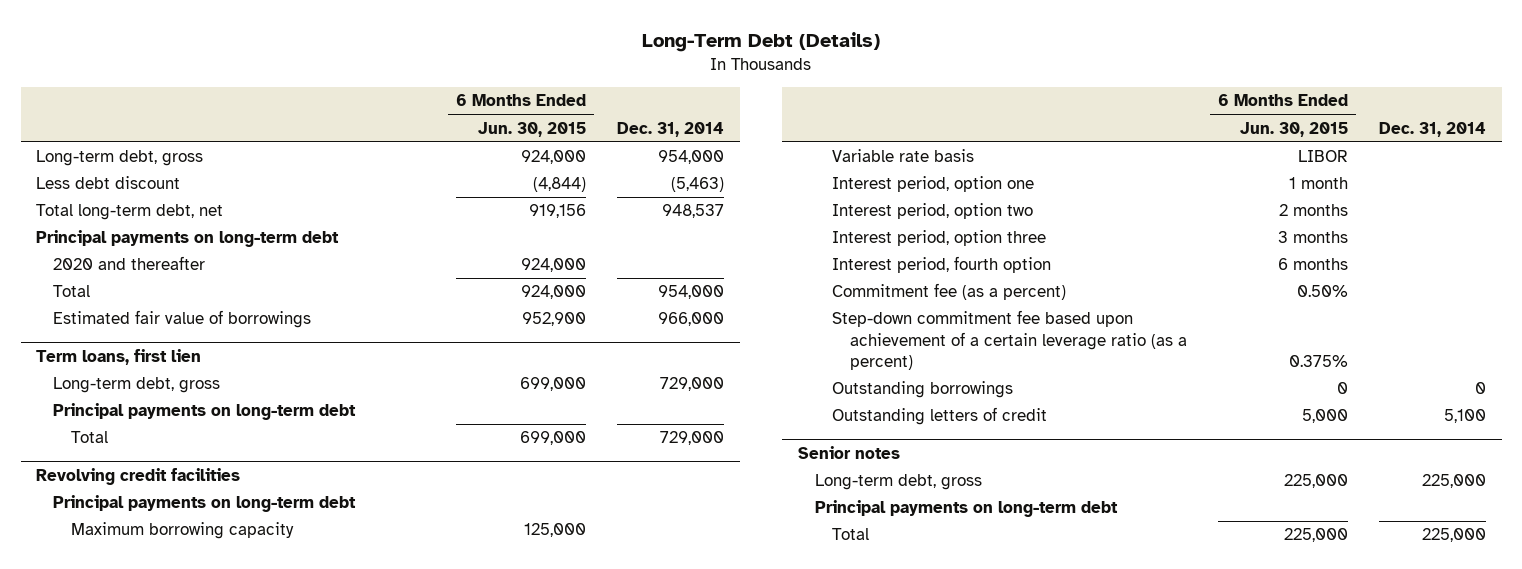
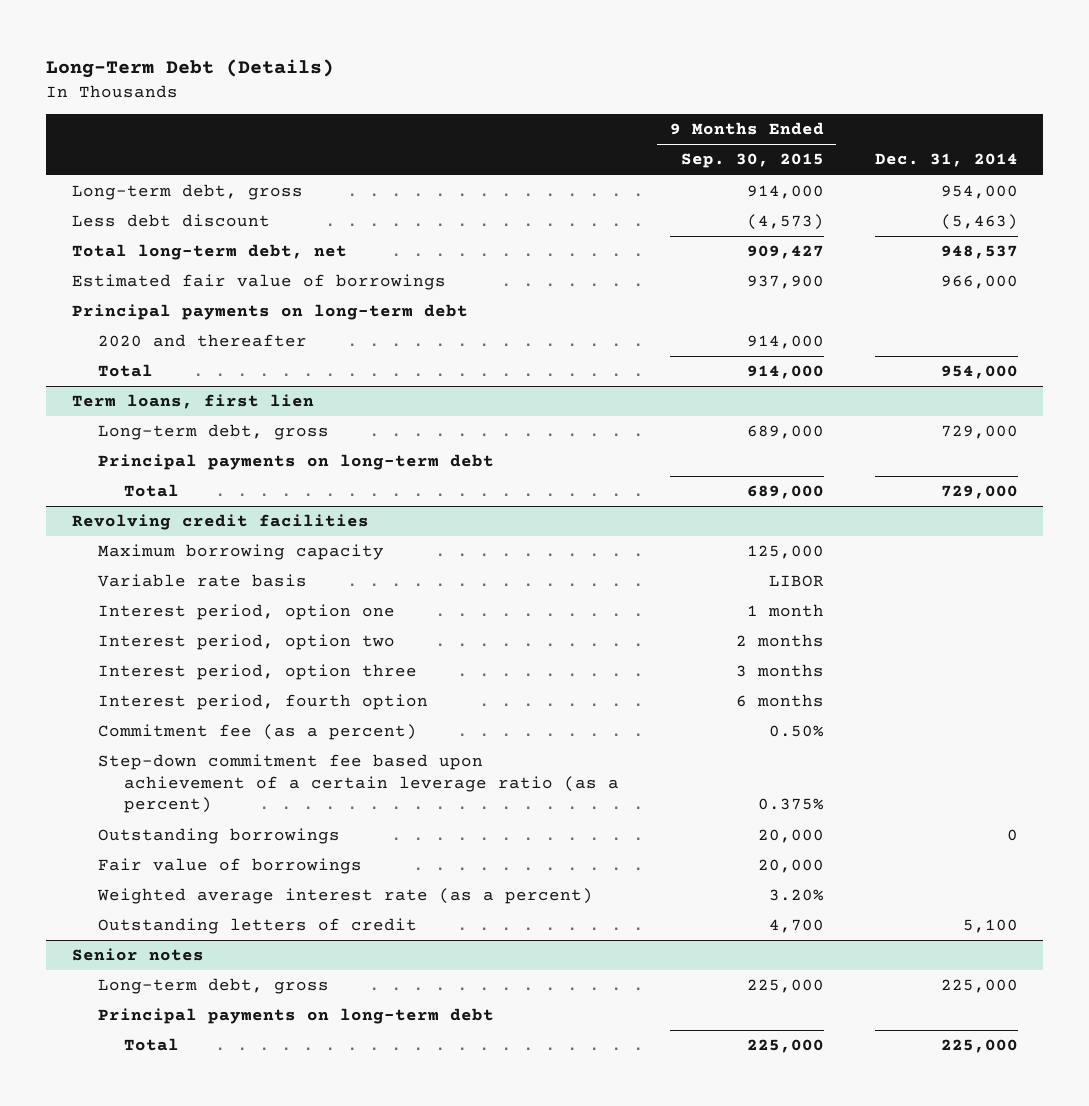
- | 6 Months Ended Jun. 30, 2015 | Dec. 31, 2014
+ | 9 Months Ended Sep. 30, 2015 | Dec. 31, 2014
moved up: Estimated fair value of borrowings | 937,900 | 966,000
@ Revolving credit facilities
- Principal payments on long-term debt
+ Fair value of borrowings | 20,000 |
+ Weighted average interest rate (as a percent) | 3.20% |

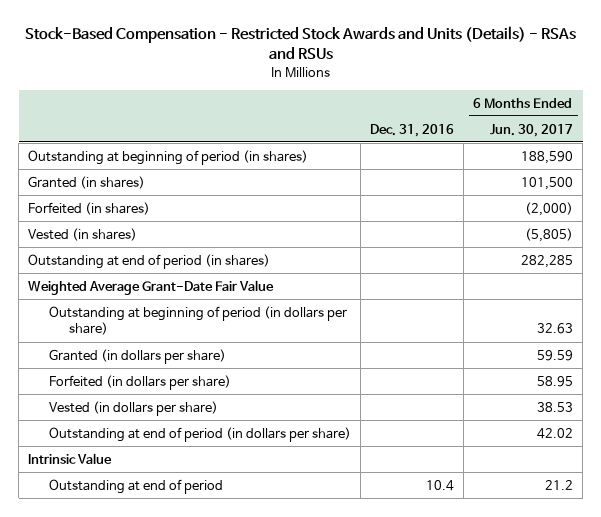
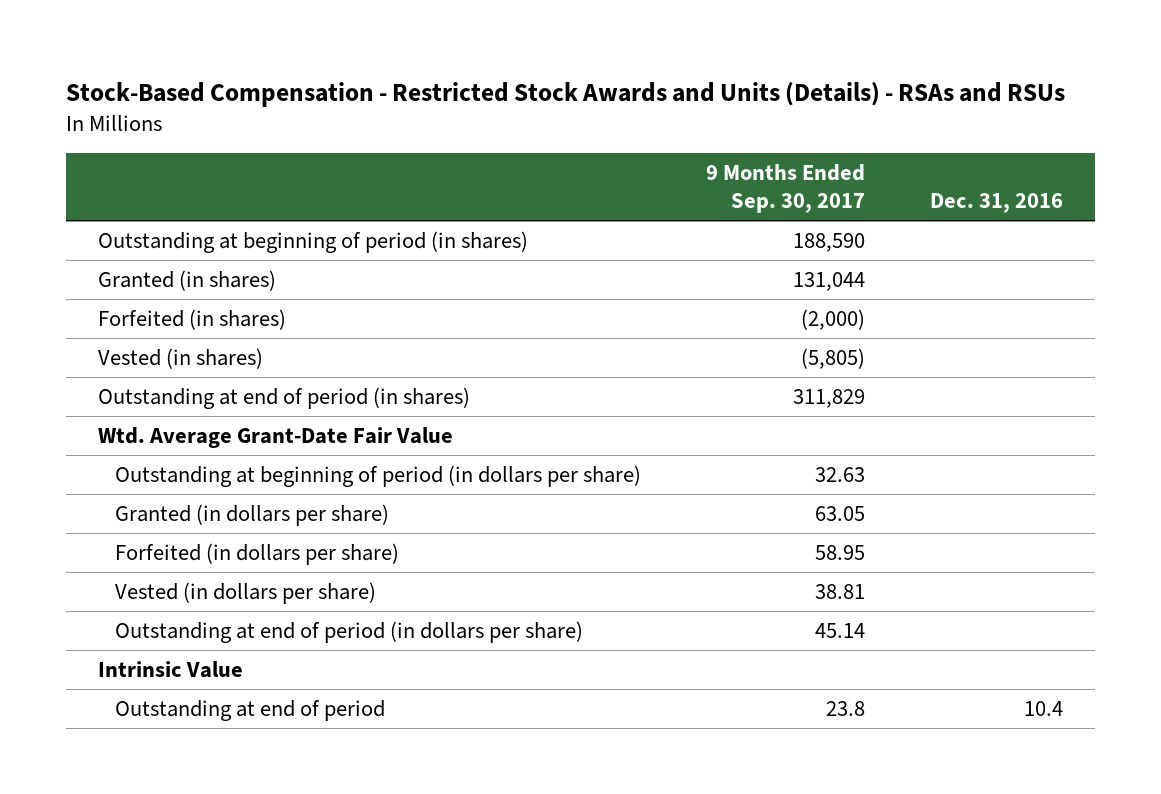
- | Dec. 31, 2016 | 6 Months Ended Jun. 30, 2017
+ | 9 Months Ended Sep. 30, 2017 | Dec. 31, 2016
- Weighted Average Grant-Date Fair Value
+ Wtd. Average Grant-Date Fair Value

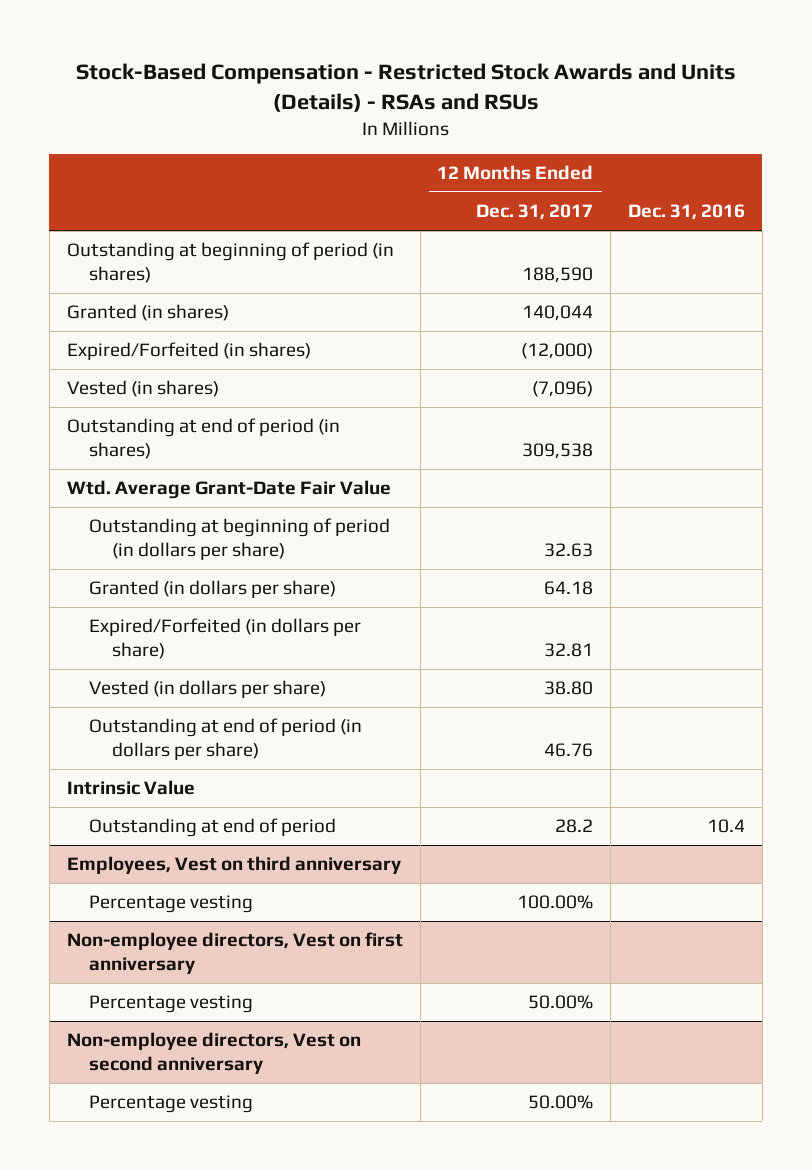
- | 9 Months Ended Sep. 30, 2017 | Dec. 31, 2016
+ | 12 Months Ended Dec. 31, 2017 | Dec. 31, 2016
- Forfeited (in shares) | (2,000) |
+ Expired/Forfeited (in shares) | (12,000) |
- Forfeited (in dollars per share) | 58.95 |
+ Expired/Forfeited (in dollars per share) | 32.81 |
+ Employees, Vest on third anniversary
+ Percentage vesting | 100.00% |
+ Non-employee directors, Vest on first anniversary
+ Percentage vesting | 50.00% |
+ Non-employee directors, Vest on second anniversary
+ Percentage vesting | 50.00% |

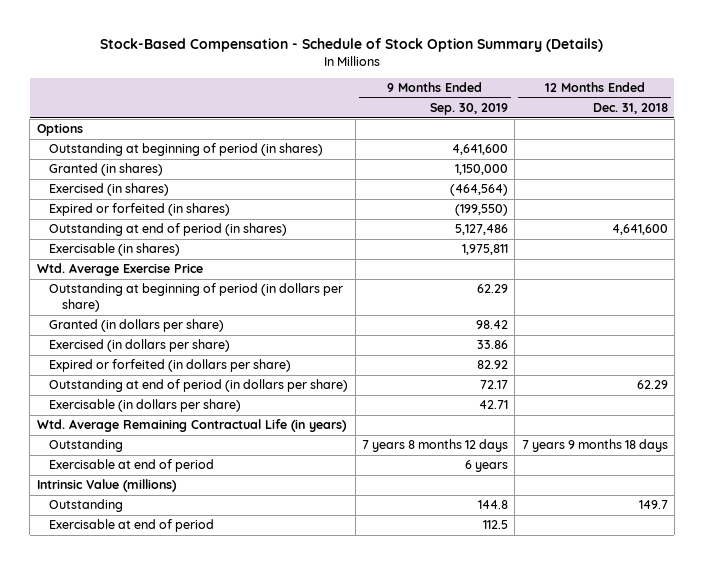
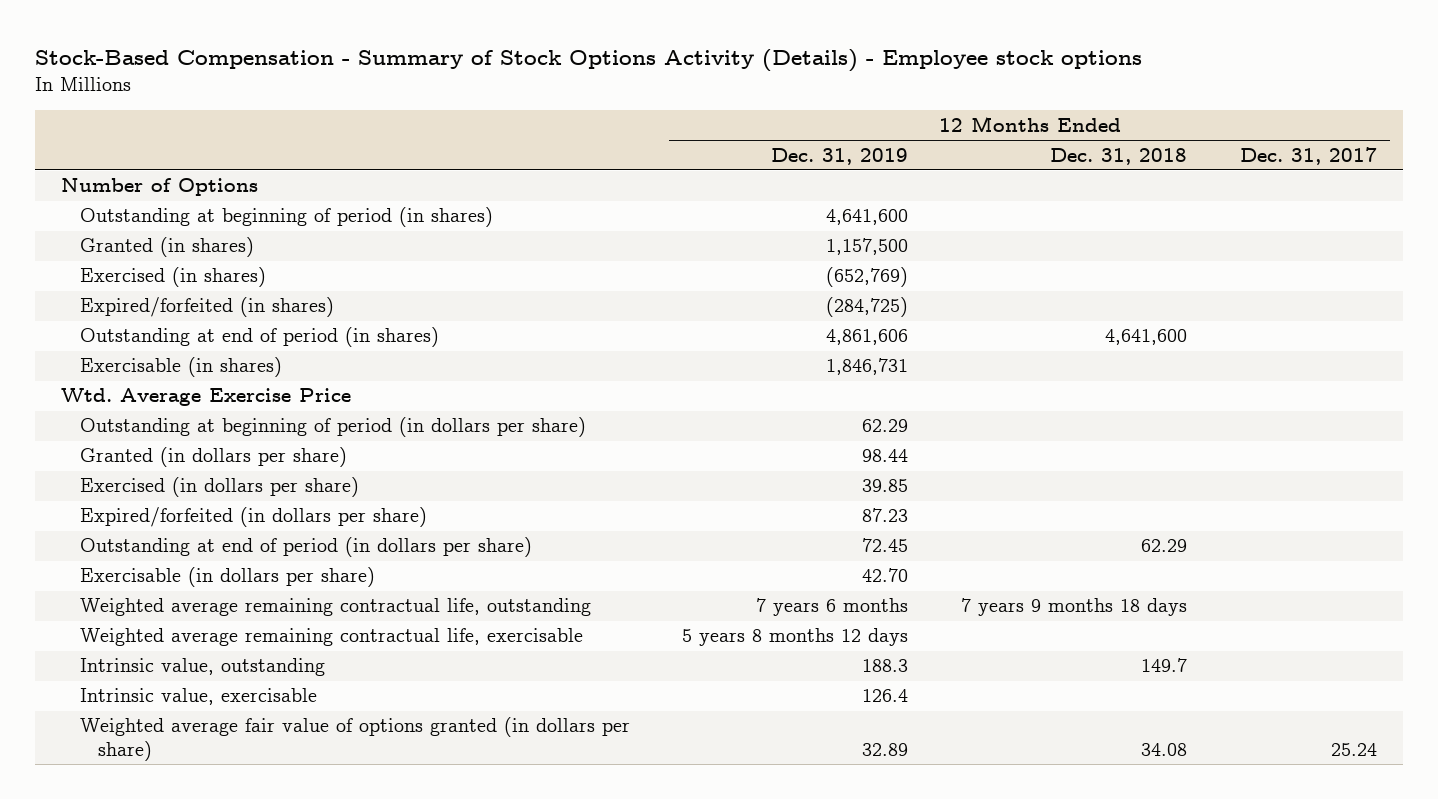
- Stock-Based Compensation - Schedule of Stock Option Summary (Details)
+ Stock-Based Compensation - Summary of Stock Options Activity (Details) - Employee stock options
- | 9 Months Ended Sep. 30, 2019 | 12 Months Ended Dec. 31, 2018
+ | 12 Months Ended Dec. 31, 2019 | 12 Months Ended Dec. 31, 2018 | 12 Months Ended Dec. 31, 2017
- Options
+ Number of Options
- Expired or forfeited (in shares) | (199,550) |
+ Expired/forfeited (in shares) | (284,725) | |
- Expired or forfeited (in dollars per share) | 82.92 |
+ Expired/forfeited (in dollars per share) | 87.23 | |
- Wtd. Average Remaining Contractual Life (in years)
- Outstanding | 7 years 8 months 12 days | 7 years 9 months 18 days
- Exercisable at end of period | 6 years |
- Intrinsic Value (millions)
- Outstanding | 144.8 | 149.7
- Exercisable at end of period | 112.5 |
+ Weighted average remaining contractual life, outstanding | 7 years 6 months | 7 years 9 months 18 days |
+ Weighted average remaining contractual life, exercisable | 5 years 8 months 12 days | |
+ Intrinsic value, outstanding | 188.3 | 149.7 |
+ Intrinsic value, exercisable | 126.4 | |
+ Weighted average fair value of options granted (in dollars per share) | 32.89 | 34.08 | 25.24

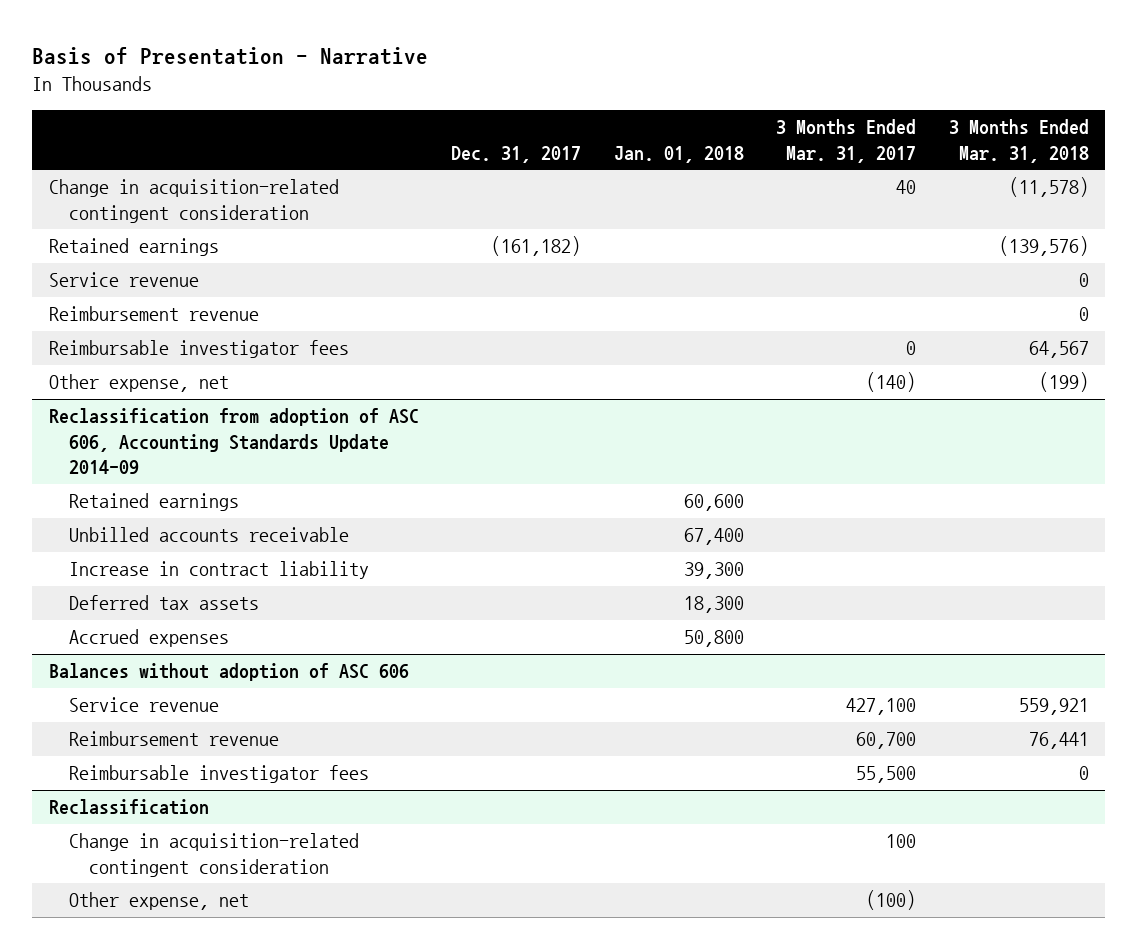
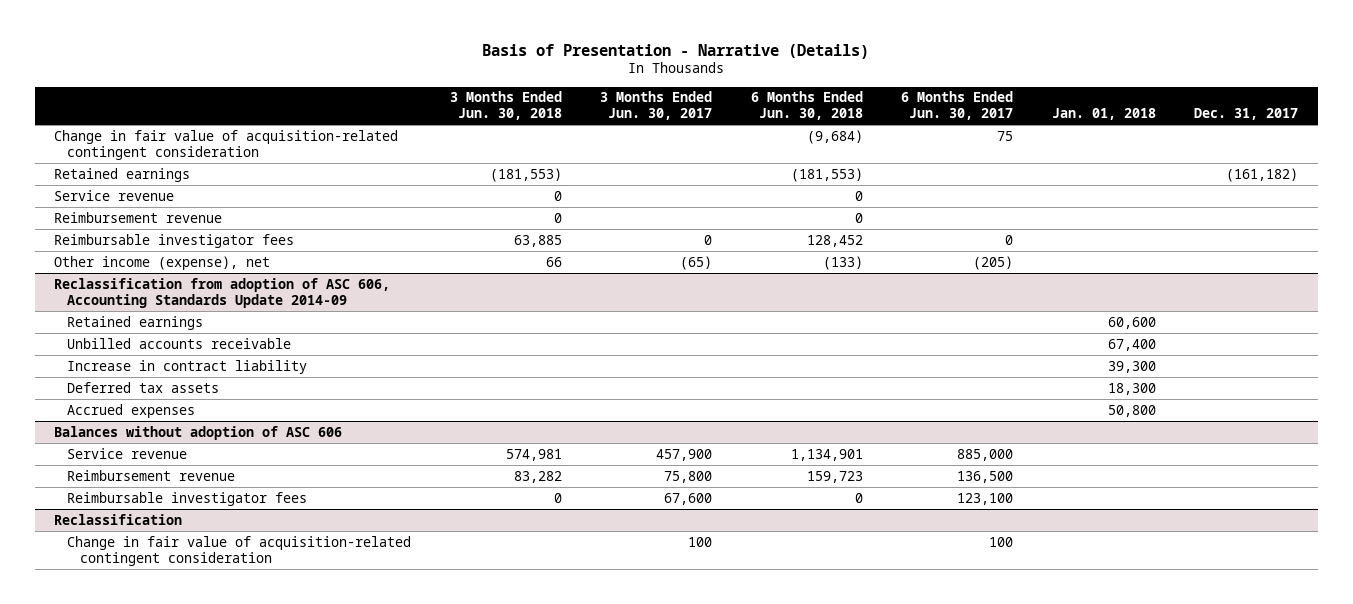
- Basis of Presentation - Narrative
+ Basis of Presentation - Narrative (Details)
- | Dec. 31, 2017 | Jan. 01, 2018 | 3 Months Ended Mar. 31, 2017 | 3 Months Ended Mar. 31, 2018
+ | 3 Months Ended Jun. 30, 2018 | 3 Months Ended Jun. 30, 2017 | 6 Months Ended Jun. 30, 2018 | 6 Months Ended Jun. 30, 2017 | Jan. 01, 2018 | Dec. 31, 2017
- Change in acquisition-related contingent consideration | | | 40 | (11,578)
+ Change in fair value of acquisition-related contingent consideration | | | (9,684) | 75 | |
- Other expense, net | | | (140) | (199)
+ Other income (expense), net | 66 | (65) | (133) | (205) | |
@ Reclassification
- Change in acquisition-related contingent consideration | | | 100 |
- Other expense, net | | | (100) |
+ Change in fair value of acquisition-related contingent consideration | | 100 | | 100 | |

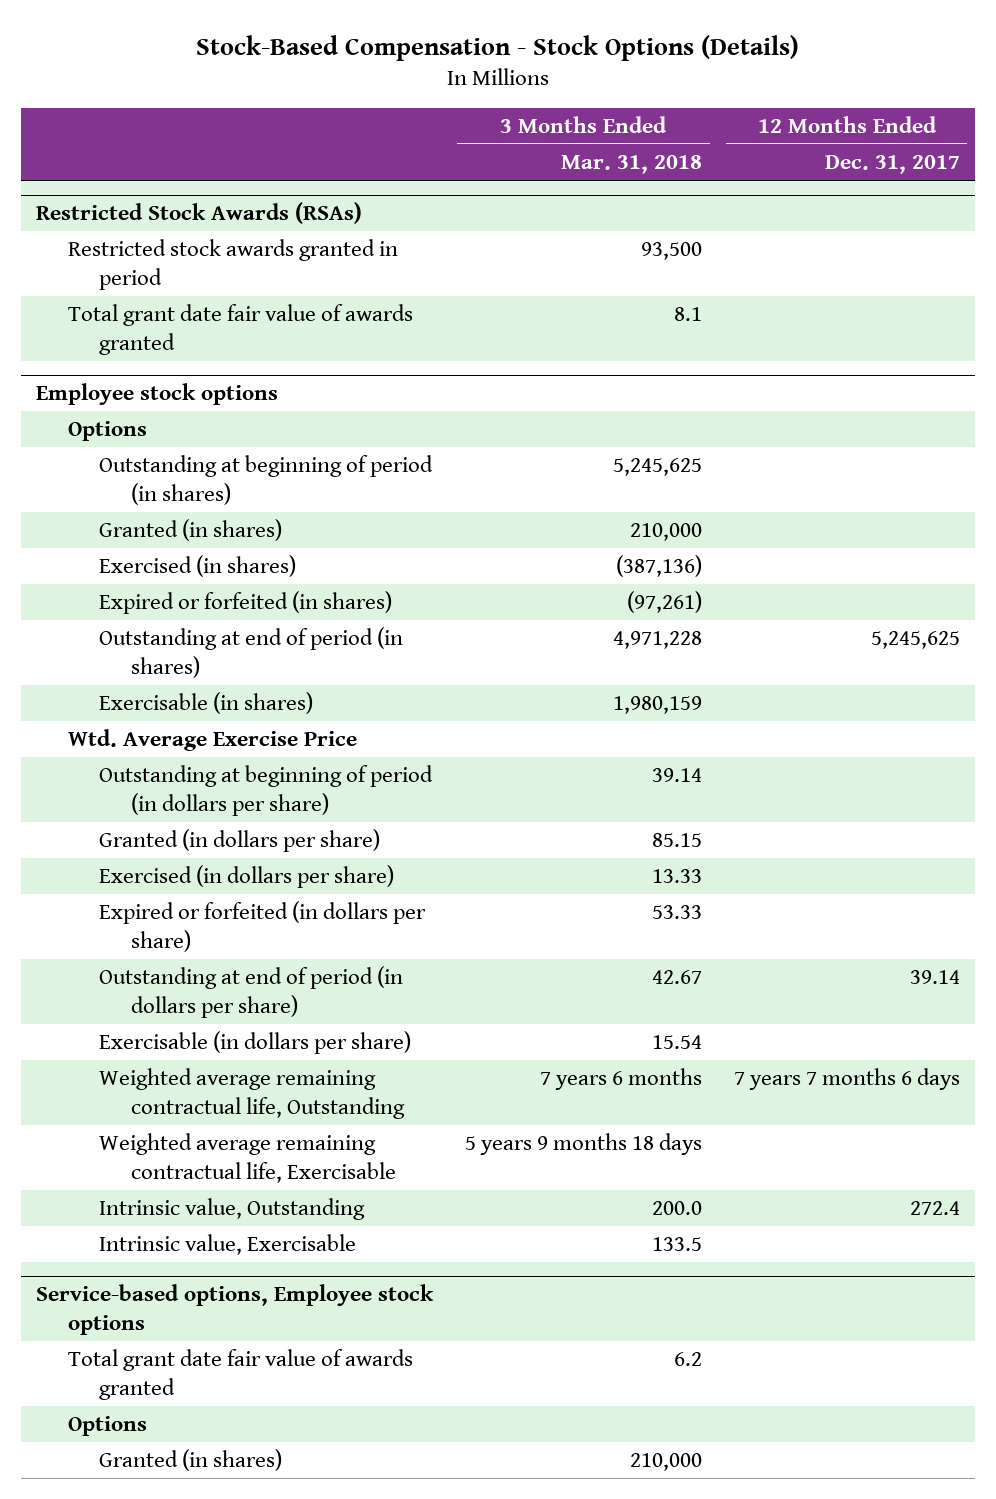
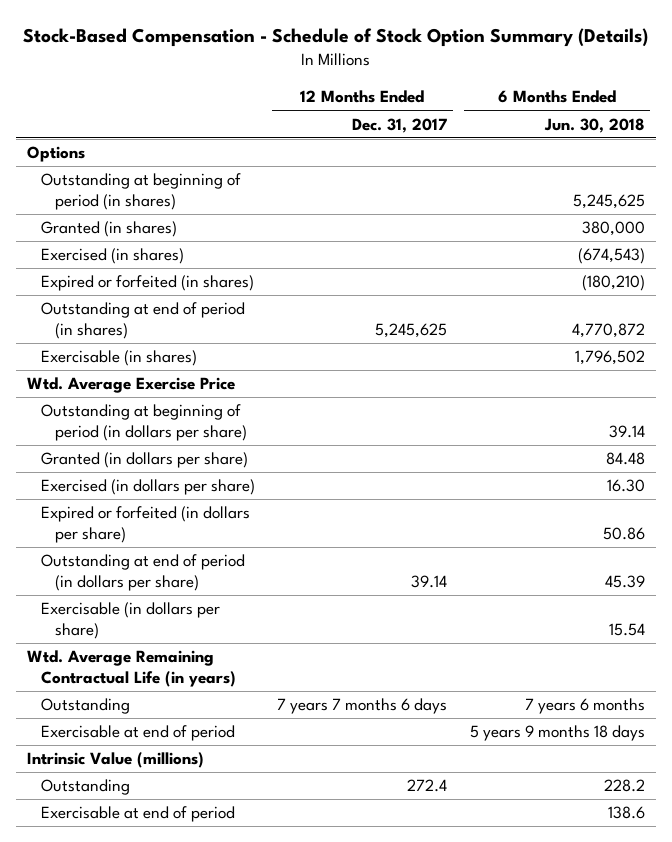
- Stock-Based Compensation - Stock Options (Details)
+ Stock-Based Compensation - Schedule of Stock Option Summary (Details)
- | 3 Months Ended Mar. 31, 2018 | 12 Months Ended Dec. 31, 2017
+ | 12 Months Ended Dec. 31, 2017 | 6 Months Ended Jun. 30, 2018
- Restricted Stock Awards (RSAs)
- Restricted stock awards granted in period | 93,500 |
- Total grant date fair value of awards granted | 8.1 |
- Employee stock options
- Weighted average remaining contractual life, Outstanding | 7 years 6 months | 7 years 7 months 6 days
- Weighted average remaining contractual life, Exercisable | 5 years 9 months 18 days |
- Intrinsic value, Outstanding | 200.0 | 272.4
- Intrinsic value, Exercisable | 133.5 |
- Service-based options, Employee stock options
- Total grant date fair value of awards granted | 6.2 |
- Options
- Granted (in shares) | 210,000 |
+ Wtd. Average Remaining Contractual Life (in years)
+ Outstanding | 7 years 7 months 6 days | 7 years 6 months
+ Exercisable at end of period | | 5 years 9 months 18 days
+ Intrinsic Value (millions)
+ Outstanding | 272.4 | 228.2
+ Exercisable at end of period | | 138.6

